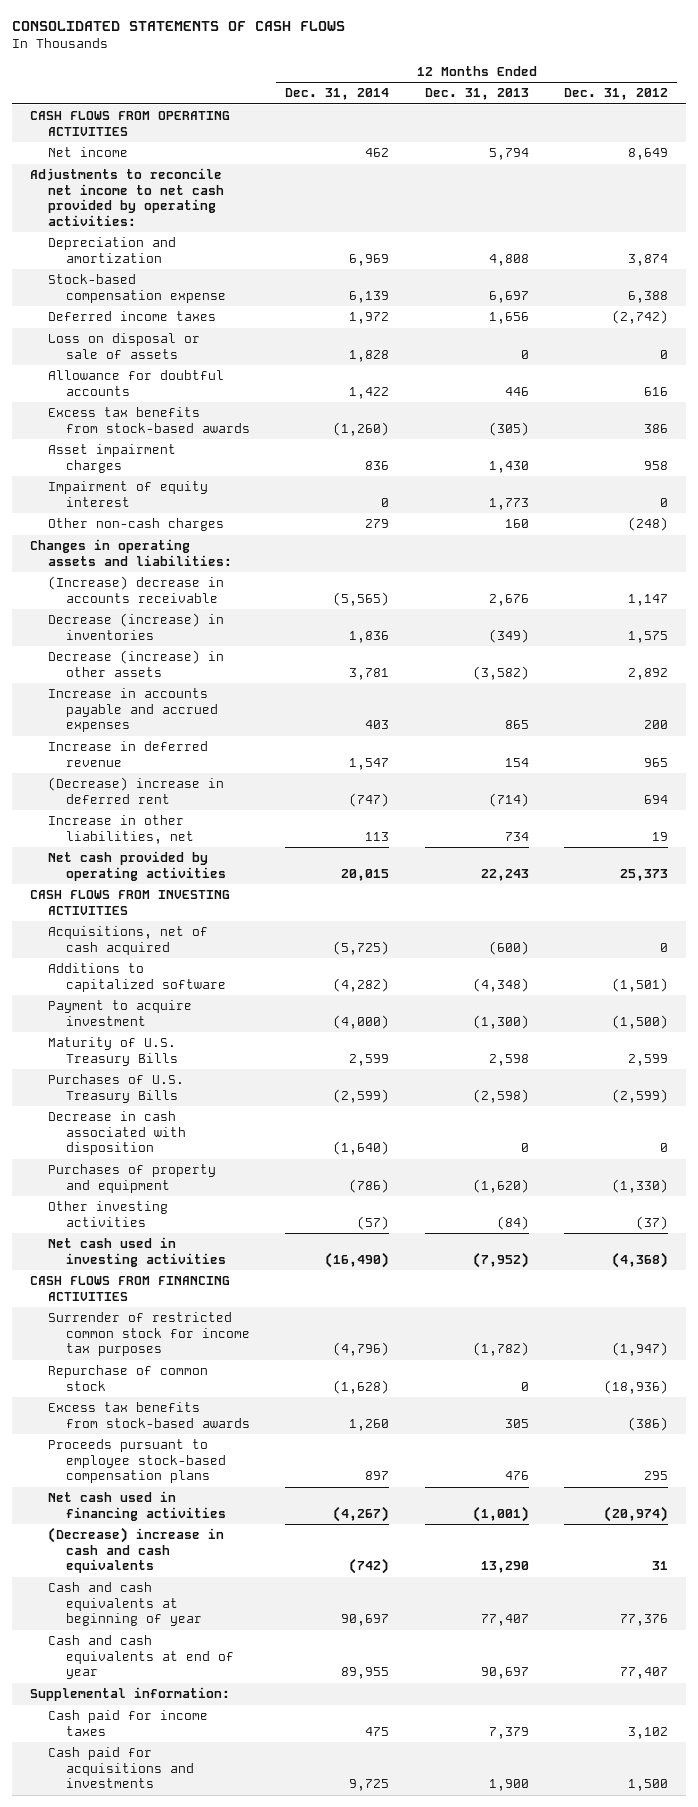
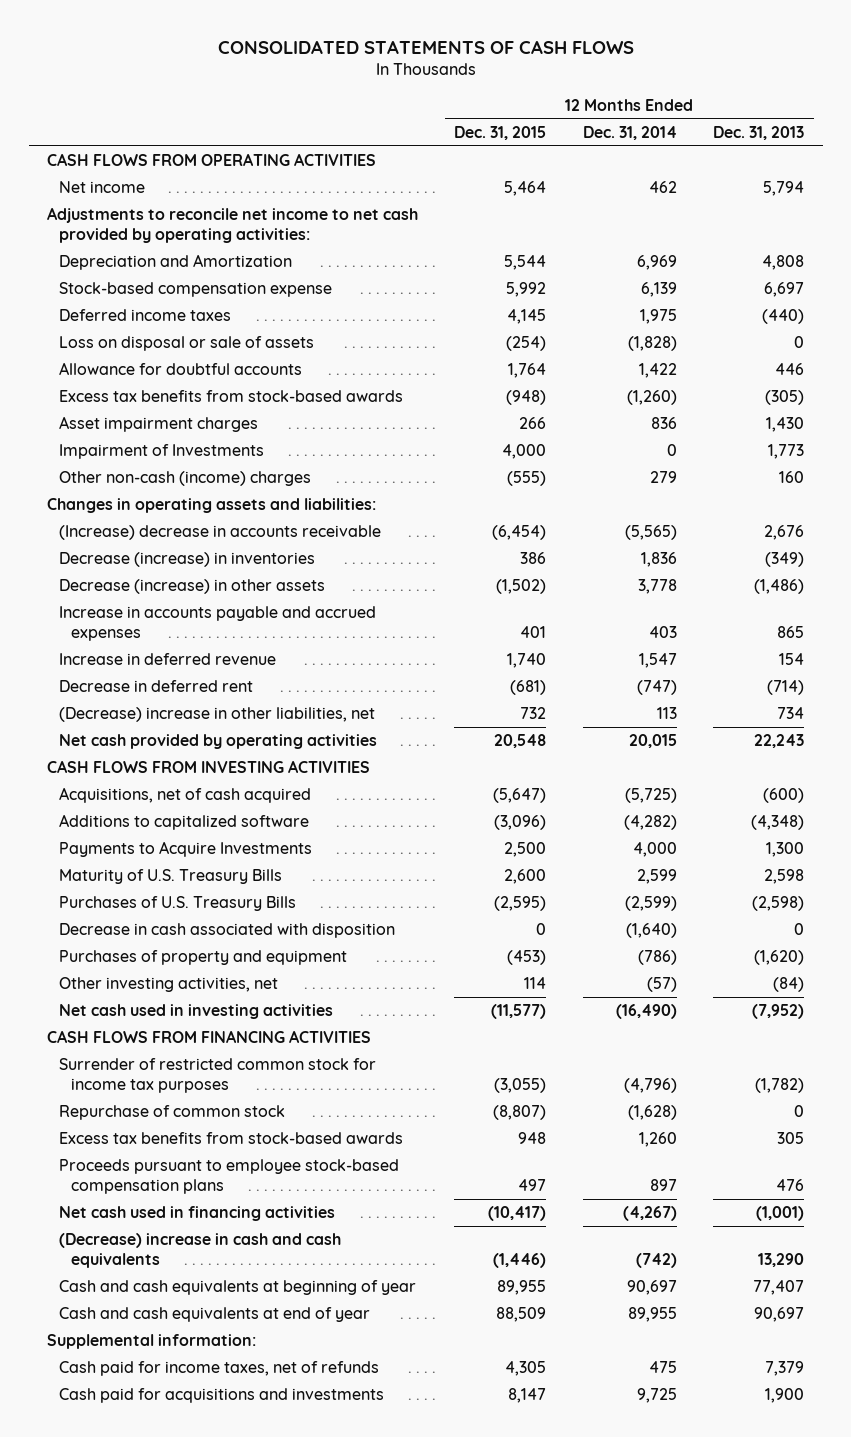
- | 12 Months Ended Dec. 31, 2014 | 12 Months Ended Dec. 31, 2013 | 12 Months Ended Dec. 31, 2012
+ | 12 Months Ended Dec. 31, 2015 | 12 Months Ended Dec. 31, 2014 | 12 Months Ended Dec. 31, 2013
- Depreciation and amortization | 6,969 | 4,808 | 3,874
+ Depreciation and Amortization | 5,544 | 6,969 | 4,808
- Deferred income taxes | 1,972 | 1,656 | (2,742)
- Loss on disposal or sale of assets | 1,828 | 0 | 0
+ Deferred income taxes | 4,145 | 1,975 | (440)
+ Loss on disposal or sale of assets | (254) | (1,828) | 0
- Impairment of equity interest | 0 | 1,773 | 0
- Other non-cash charges | 279 | 160 | (248)
+ Impairment of Investments | 4,000 | 0 | 1,773
+ Other non-cash (income) charges | (555) | 279 | 160
- Decrease (increase) in other assets | 3,781 | (3,582) | 2,892
+ Decrease (increase) in other assets | (1,502) | 3,778 | (1,486)
- (Decrease) increase in deferred rent | (747) | (714) | 694
- Increase in other liabilities, net | 113 | 734 | 19
+ Decrease in deferred rent | (681) | (747) | (714)
+ (Decrease) increase in other liabilities, net | 732 | 113 | 734
- Payment to acquire investment | (4,000) | (1,300) | (1,500)
+ Payments to Acquire Investments | 2,500 | 4,000 | 1,300
- Other investing activities | (57) | (84) | (37)
+ Other investing activities, net | 114 | (57) | (84)
- Cash paid for income taxes | 475 | 7,379 | 3,102
+ Cash paid for income taxes, net of refunds | 4,305 | 475 | 7,379

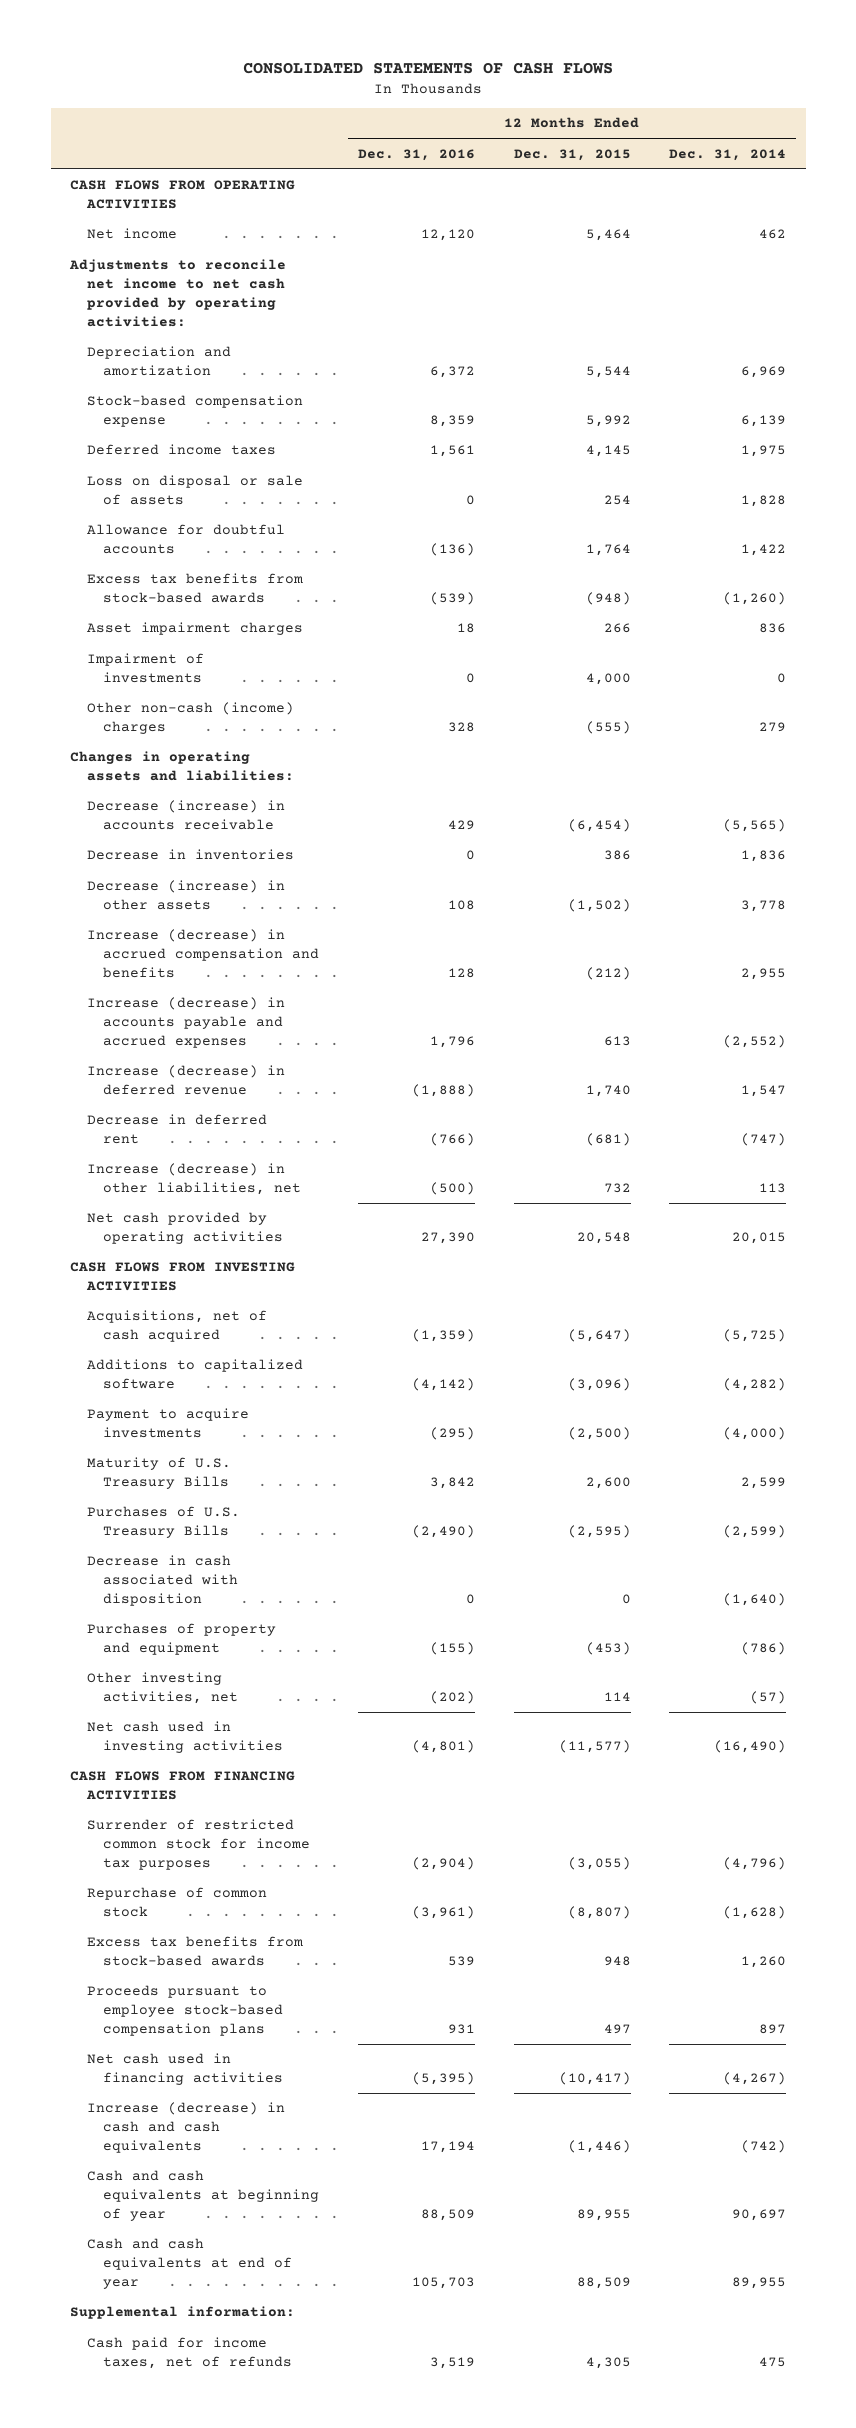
- | 12 Months Ended Dec. 31, 2015 | 12 Months Ended Dec. 31, 2014 | 12 Months Ended Dec. 31, 2013
+ | 12 Months Ended Dec. 31, 2016 | 12 Months Ended Dec. 31, 2015 | 12 Months Ended Dec. 31, 2014
- Depreciation and Amortization | 5,544 | 6,969 | 4,808
+ Depreciation and amortization | 6,372 | 5,544 | 6,969
- Loss on disposal or sale of assets | (254) | (1,828) | 0
+ Loss on disposal or sale of assets | 0 | 254 | 1,828
- Impairment of Investments | 4,000 | 0 | 1,773
+ Impairment of investments | 0 | 4,000 | 0
- (Increase) decrease in accounts receivable | (6,454) | (5,565) | 2,676
- Decrease (increase) in inventories | 386 | 1,836 | (349)
+ Decrease (increase) in accounts receivable | 429 | (6,454) | (5,565)
+ Decrease in inventories | 0 | 386 | 1,836
- Increase in accounts payable and accrued expenses | 401 | 403 | 865
- Increase in deferred revenue | 1,740 | 1,547 | 154
+ Increase (decrease) in accrued compensation and benefits | 128 | (212) | 2,955
+ Increase (decrease) in accounts payable and accrued expenses | 1,796 | 613 | (2,552)
+ Increase (decrease) in deferred revenue | (1,888) | 1,740 | 1,547
- (Decrease) increase in other liabilities, net | 732 | 113 | 734
+ Increase (decrease) in other liabilities, net | (500) | 732 | 113
- Payments to Acquire Investments | 2,500 | 4,000 | 1,300
+ Payment to acquire investments | (295) | (2,500) | (4,000)
- (Decrease) increase in cash and cash equivalents | (1,446) | (742) | 13,290
+ Increase (decrease) in cash and cash equivalents | 17,194 | (1,446) | (742)
- Cash paid for acquisitions and investments | 8,147 | 9,725 | 1,900

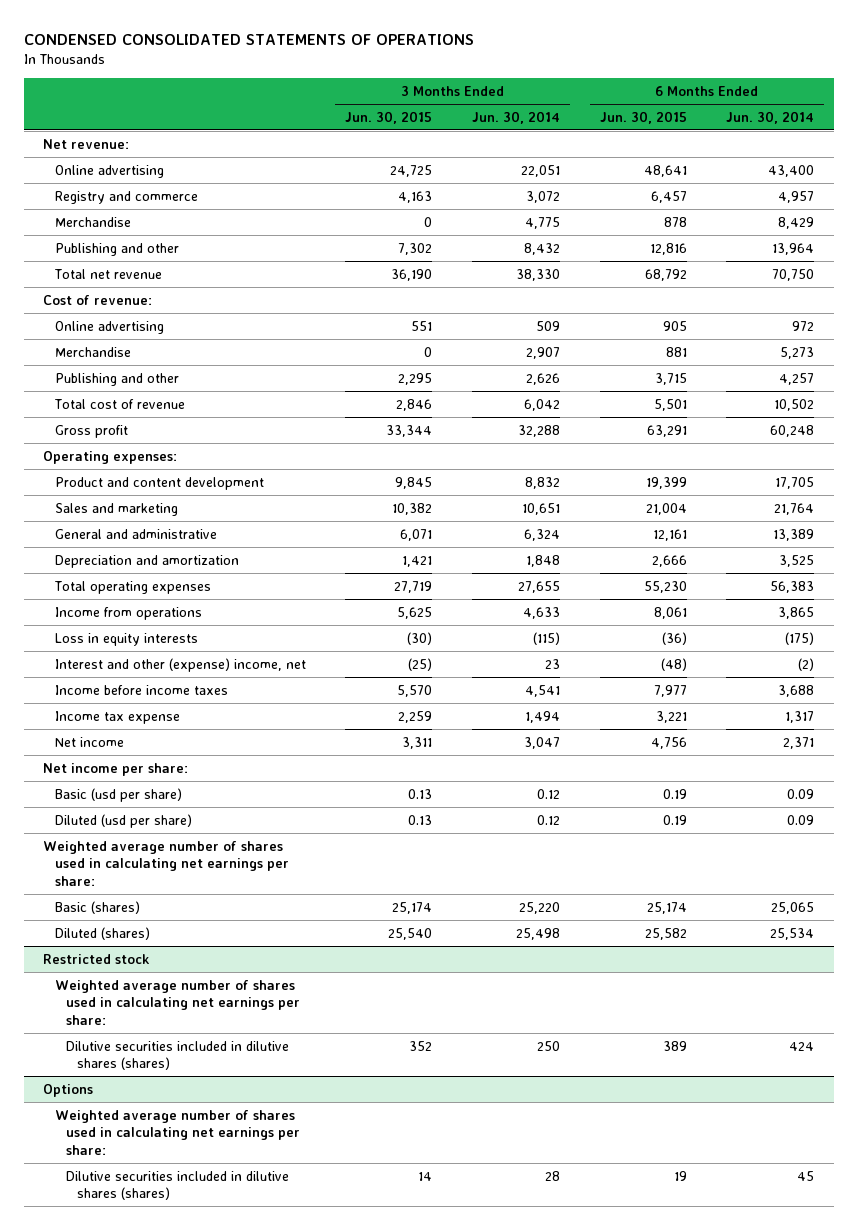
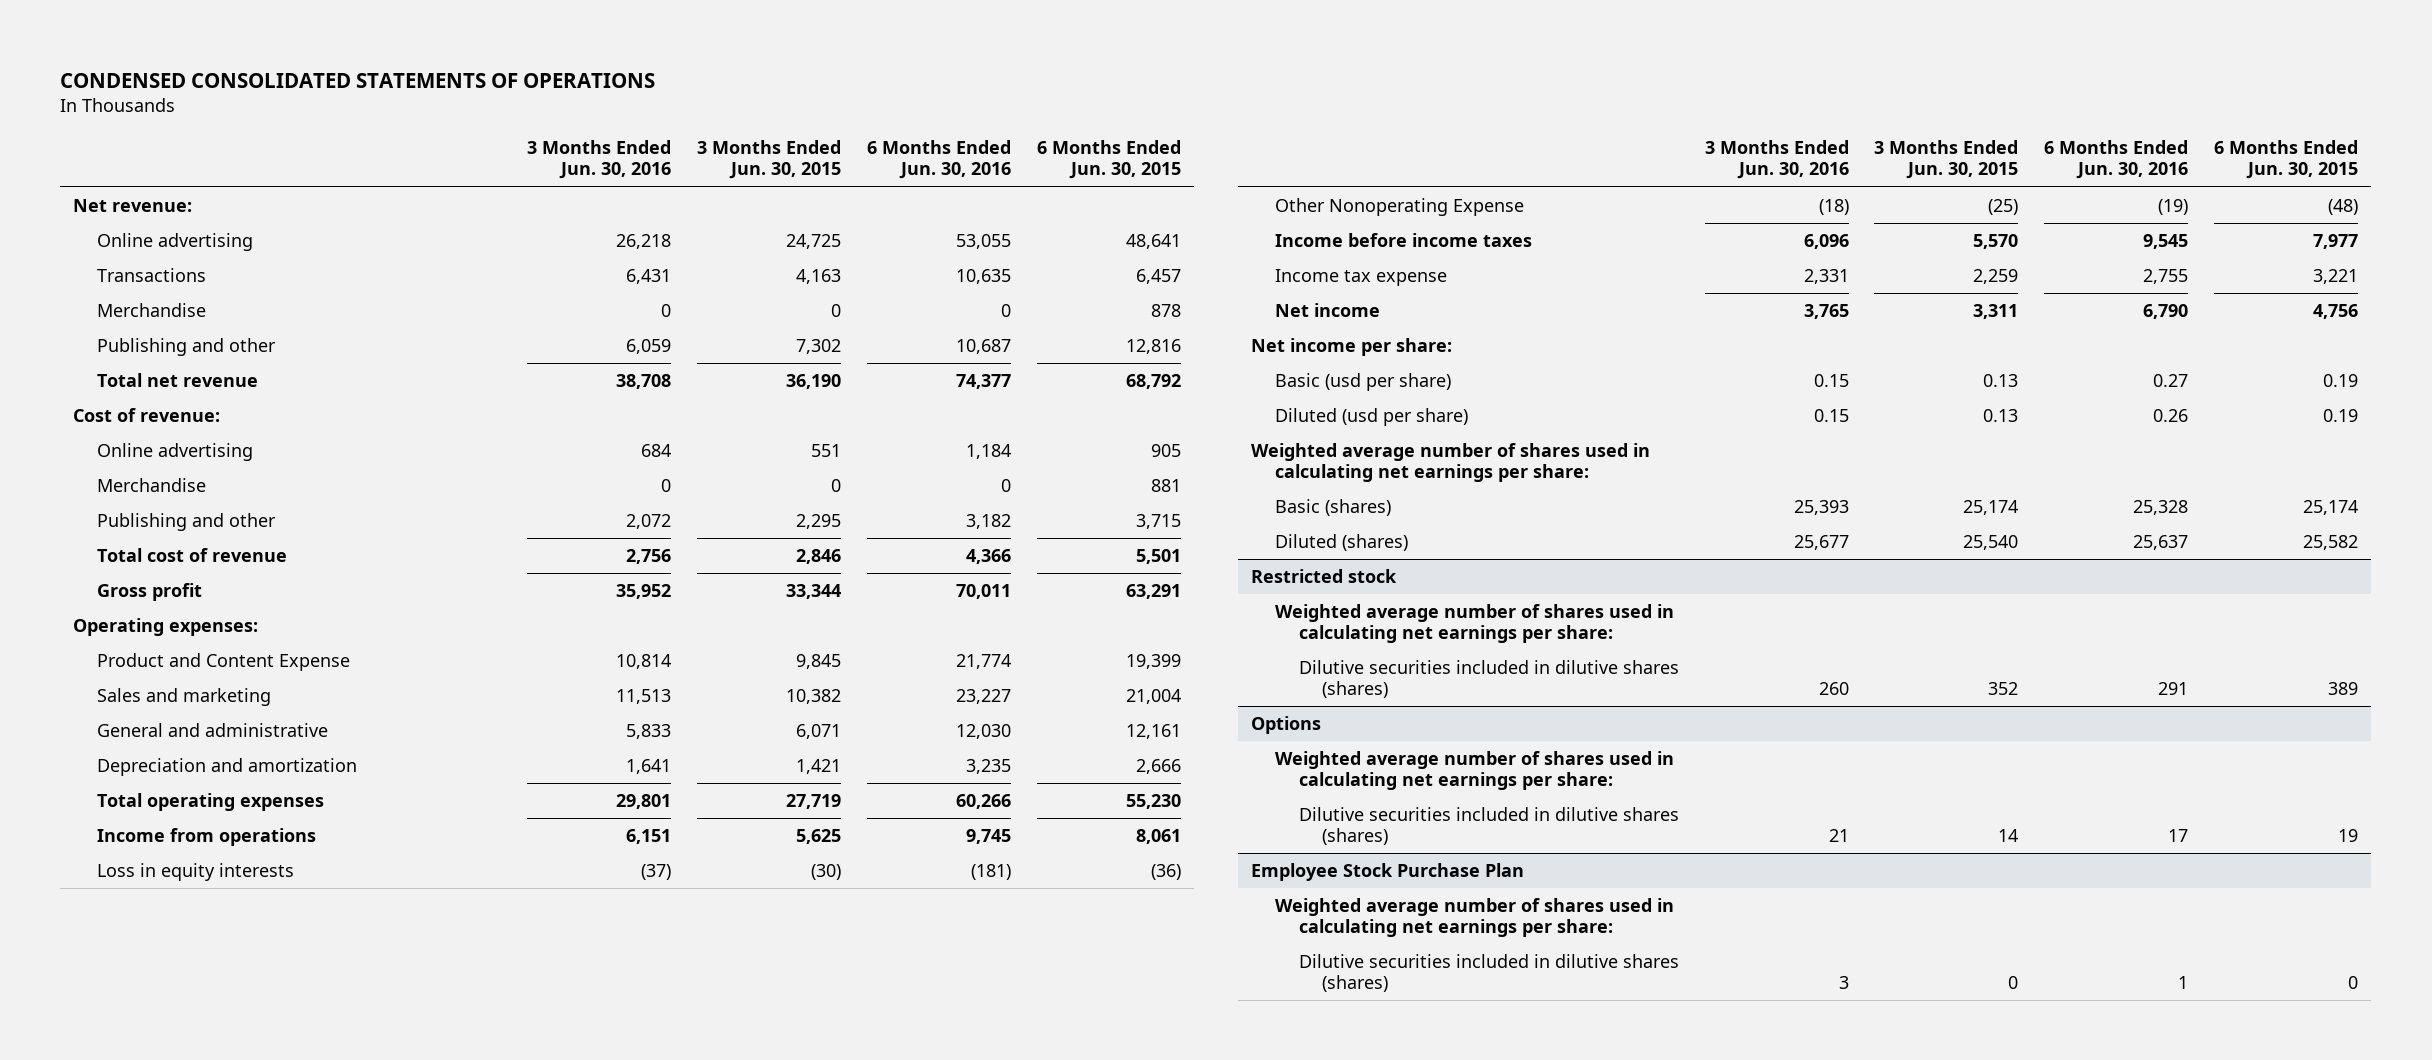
- | 3 Months Ended Jun. 30, 2015 | 3 Months Ended Jun. 30, 2014 | 6 Months Ended Jun. 30, 2015 | 6 Months Ended Jun. 30, 2014
+ | 3 Months Ended Jun. 30, 2016 | 3 Months Ended Jun. 30, 2015 | 6 Months Ended Jun. 30, 2016 | 6 Months Ended Jun. 30, 2015
- Registry and commerce | 4,163 | 3,072 | 6,457 | 4,957
+ Transactions | 6,431 | 4,163 | 10,635 | 6,457
- Product and content development | 9,845 | 8,832 | 19,399 | 17,705
+ Product and Content Expense | 10,814 | 9,845 | 21,774 | 19,399
- Interest and other (expense) income, net | (25) | 23 | (48) | (2)
+ Other Nonoperating Expense | (18) | (25) | (19) | (48)
+ Employee Stock Purchase Plan
+ Weighted average number of shares used in calculating net earnings per share:
+ Dilutive securities included in dilutive shares (shares) | 3 | 0 | 1 | 0

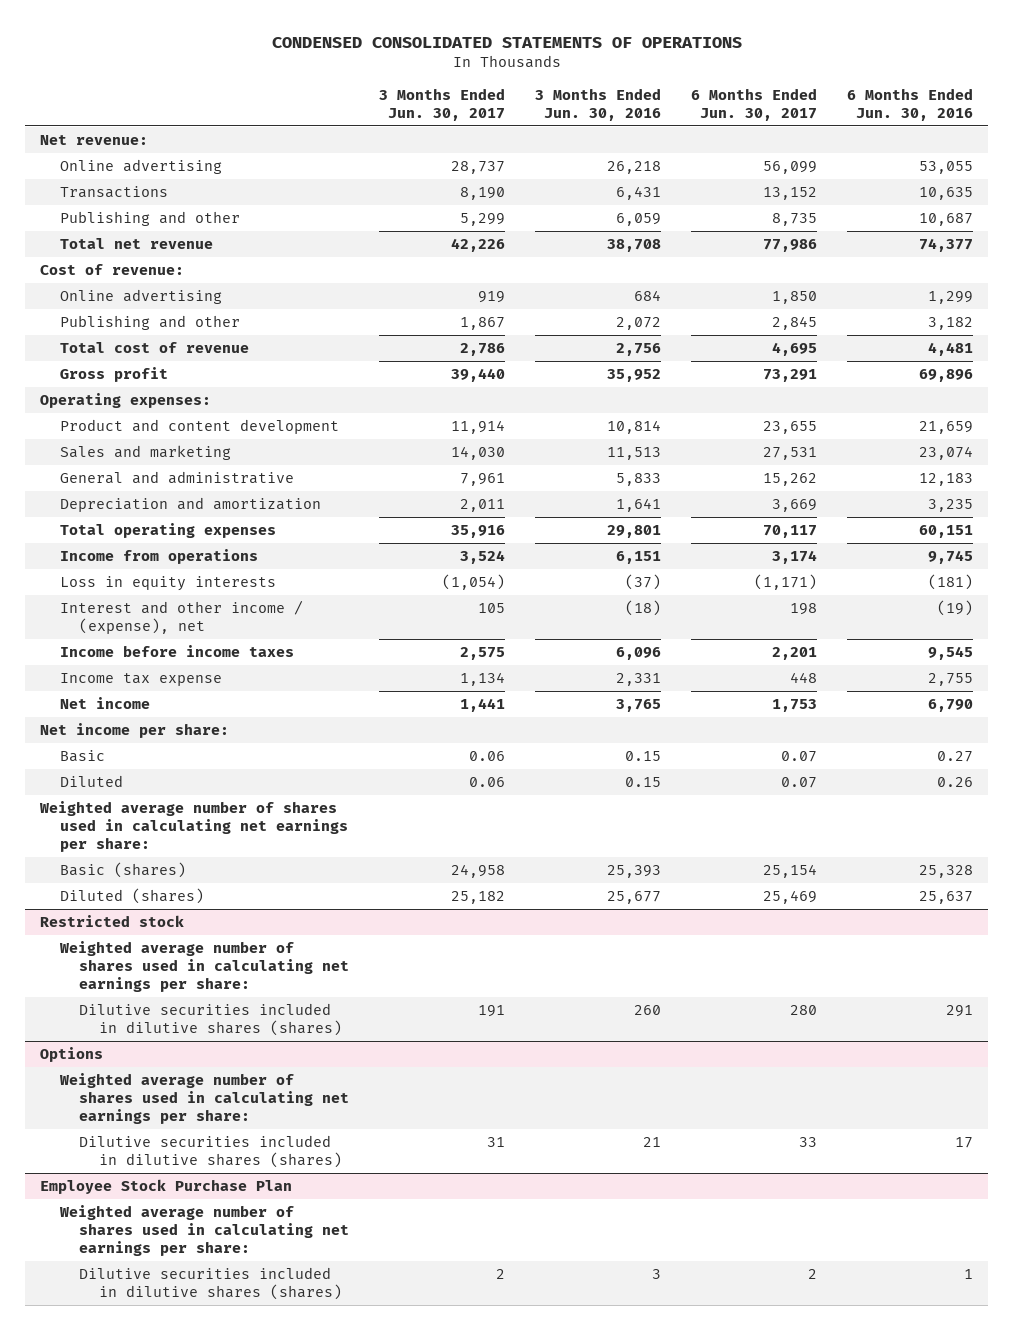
- | 3 Months Ended Jun. 30, 2016 | 3 Months Ended Jun. 30, 2015 | 6 Months Ended Jun. 30, 2016 | 6 Months Ended Jun. 30, 2015
+ | 3 Months Ended Jun. 30, 2017 | 3 Months Ended Jun. 30, 2016 | 6 Months Ended Jun. 30, 2017 | 6 Months Ended Jun. 30, 2016
- Merchandise | 0 | 0 | 0 | 878
- Online advertising | 684 | 551 | 1,184 | 905
- Merchandise | 0 | 0 | 0 | 881
+ Online advertising | 919 | 684 | 1,850 | 1,299
- Total cost of revenue | 2,756 | 2,846 | 4,366 | 5,501
- Gross profit | 35,952 | 33,344 | 70,011 | 63,291
+ Total cost of revenue | 2,786 | 2,756 | 4,695 | 4,481
+ Gross profit | 39,440 | 35,952 | 73,291 | 69,896
- Product and Content Expense | 10,814 | 9,845 | 21,774 | 19,399
- Sales and marketing | 11,513 | 10,382 | 23,227 | 21,004
- General and administrative | 5,833 | 6,071 | 12,030 | 12,161
+ Product and content development | 11,914 | 10,814 | 23,655 | 21,659
+ Sales and marketing | 14,030 | 11,513 | 27,531 | 23,074
+ General and administrative | 7,961 | 5,833 | 15,262 | 12,183
- Total operating expenses | 29,801 | 27,719 | 60,266 | 55,230
+ Total operating expenses | 35,916 | 29,801 | 70,117 | 60,151
- Other Nonoperating Expense | (18) | (25) | (19) | (48)
+ Interest and other income / (expense), net | 105 | (18) | 198 | (19)
- Basic (usd per share) | 0.15 | 0.13 | 0.27 | 0.19
- Diluted (usd per share) | 0.15 | 0.13 | 0.26 | 0.19
+ Basic | 0.06 | 0.15 | 0.07 | 0.27
+ Diluted | 0.06 | 0.15 | 0.07 | 0.26

